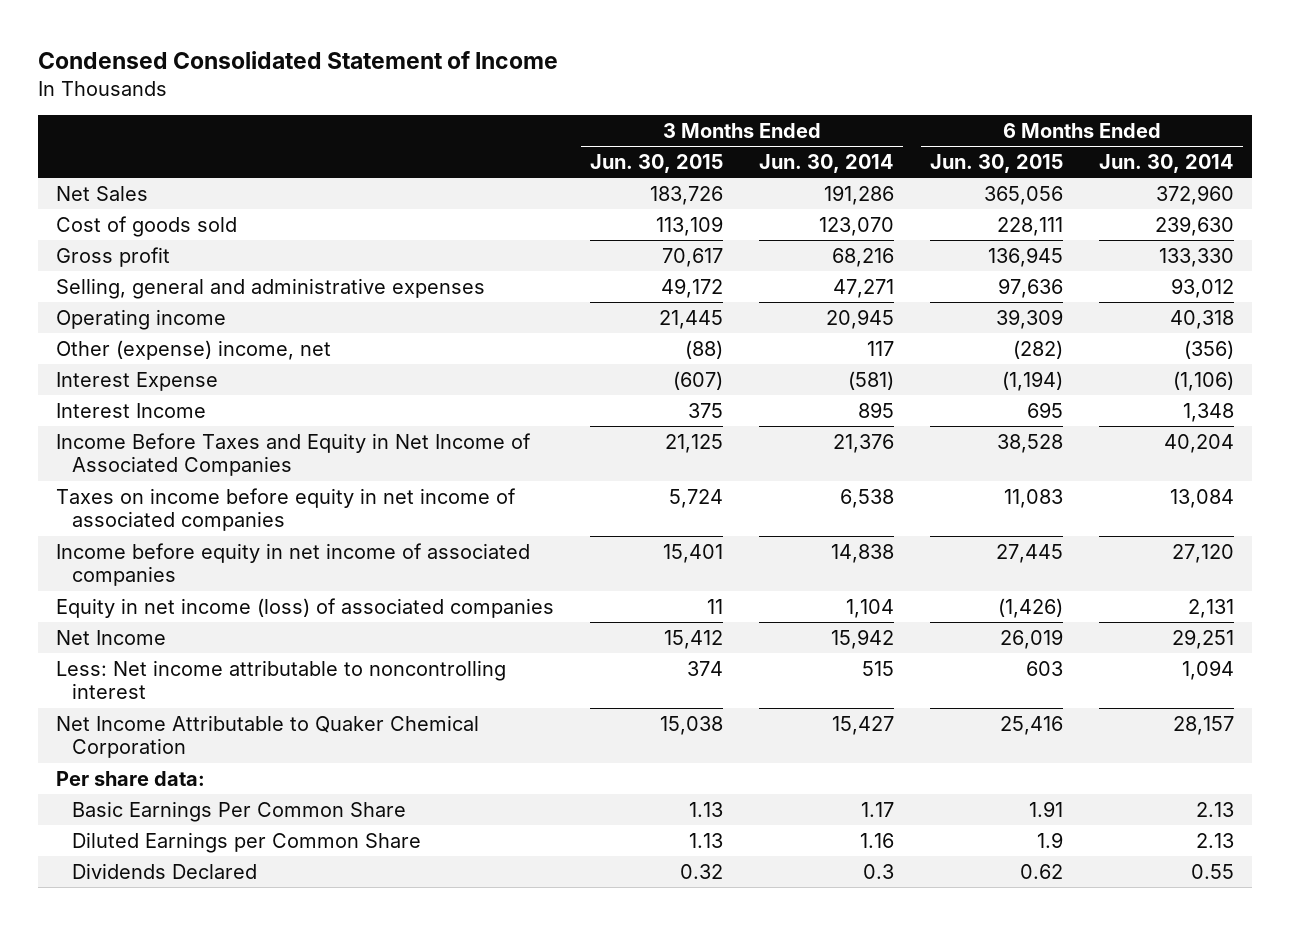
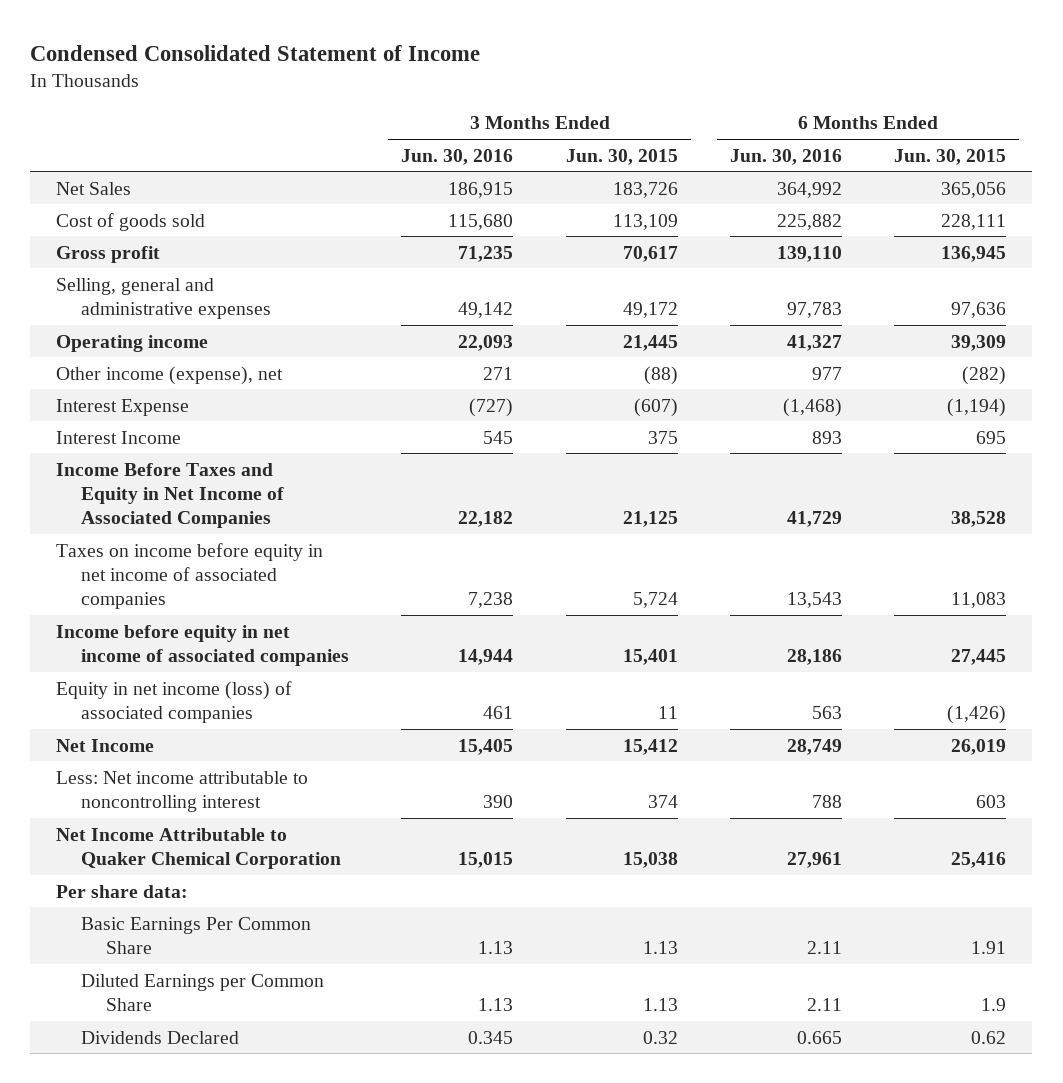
- | 3 Months Ended Jun. 30, 2015 | 3 Months Ended Jun. 30, 2014 | 6 Months Ended Jun. 30, 2015 | 6 Months Ended Jun. 30, 2014
+ | 3 Months Ended Jun. 30, 2016 | 3 Months Ended Jun. 30, 2015 | 6 Months Ended Jun. 30, 2016 | 6 Months Ended Jun. 30, 2015
- Other (expense) income, net | (88) | 117 | (282) | (356)
+ Other income (expense), net | 271 | (88) | 977 | (282)

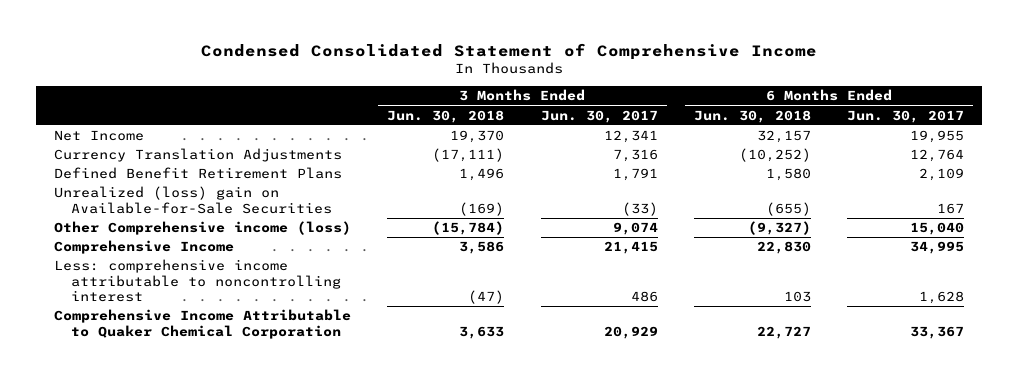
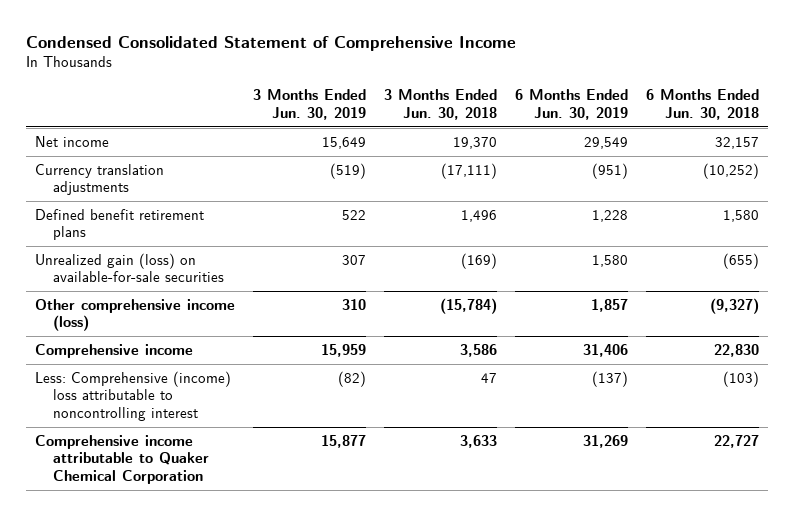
- | 3 Months Ended Jun. 30, 2018 | 3 Months Ended Jun. 30, 2017 | 6 Months Ended Jun. 30, 2018 | 6 Months Ended Jun. 30, 2017
+ | 3 Months Ended Jun. 30, 2019 | 3 Months Ended Jun. 30, 2018 | 6 Months Ended Jun. 30, 2019 | 6 Months Ended Jun. 30, 2018
- Net Income | 19,370 | 12,341 | 32,157 | 19,955
- Currency Translation Adjustments | (17,111) | 7,316 | (10,252) | 12,764
- Defined Benefit Retirement Plans | 1,496 | 1,791 | 1,580 | 2,109
- Unrealized (loss) gain on Available-for-Sale Securities | (169) | (33) | (655) | 167
- Other Comprehensive income (loss) | (15,784) | 9,074 | (9,327) | 15,040
- Comprehensive Income | 3,586 | 21,415 | 22,830 | 34,995
- Less: comprehensive income attributable to noncontrolling interest | (47) | 486 | 103 | 1,628
- Comprehensive Income Attributable to Quaker Chemical Corporation | 3,633 | 20,929 | 22,727 | 33,367
+ Net income | 15,649 | 19,370 | 29,549 | 32,157
+ Currency translation adjustments | (519) | (17,111) | (951) | (10,252)
+ Defined benefit retirement plans | 522 | 1,496 | 1,228 | 1,580
+ Unrealized gain (loss) on available-for-sale securities | 307 | (169) | 1,580 | (655)
+ Other comprehensive income (loss) | 310 | (15,784) | 1,857 | (9,327)
+ Comprehensive income | 15,959 | 3,586 | 31,406 | 22,830
+ Less: Comprehensive (income) loss attributable to noncontrolling interest | (82) | 47 | (137) | (103)
+ Comprehensive income attributable to Quaker Chemical Corporation | 15,877 | 3,633 | 31,269 | 22,727

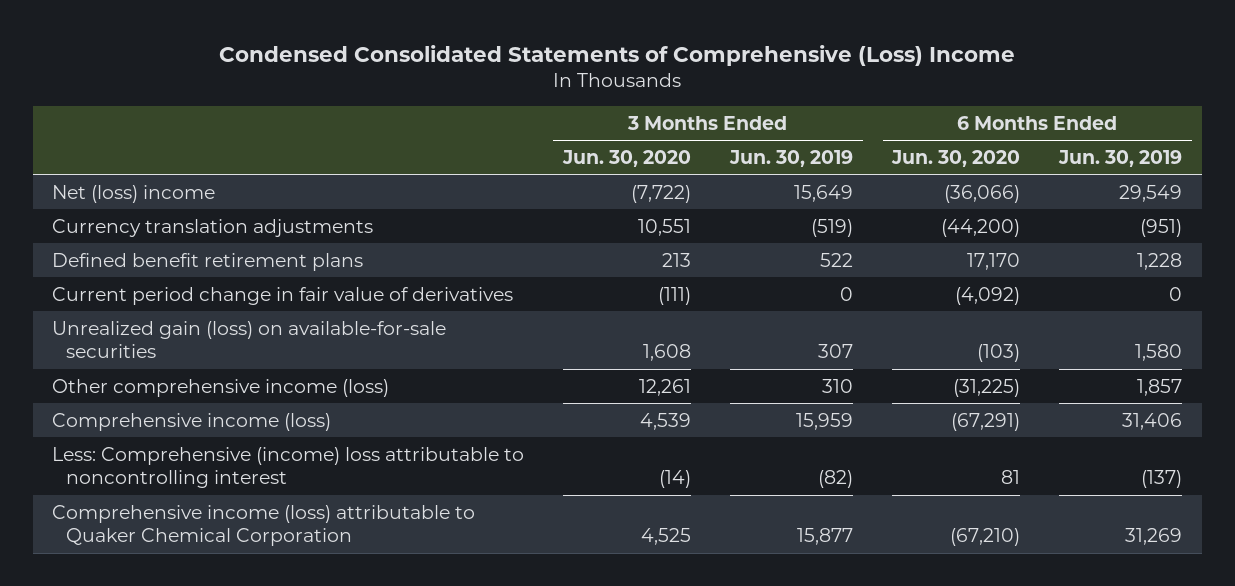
- Condensed Consolidated Statement of Comprehensive Income
+ Condensed Consolidated Statements of Comprehensive (Loss) Income
- | 3 Months Ended Jun. 30, 2019 | 3 Months Ended Jun. 30, 2018 | 6 Months Ended Jun. 30, 2019 | 6 Months Ended Jun. 30, 2018
+ | 3 Months Ended Jun. 30, 2020 | 3 Months Ended Jun. 30, 2019 | 6 Months Ended Jun. 30, 2020 | 6 Months Ended Jun. 30, 2019
- Net income | 15,649 | 19,370 | 29,549 | 32,157
+ Net (loss) income | (7,722) | 15,649 | (36,066) | 29,549
+ Current period change in fair value of derivatives | (111) | 0 | (4,092) | 0
- Comprehensive income | 15,959 | 3,586 | 31,406 | 22,830
+ Comprehensive income (loss) | 4,539 | 15,959 | (67,291) | 31,406
- Comprehensive income attributable to Quaker Chemical Corporation | 15,877 | 3,633 | 31,269 | 22,727
+ Comprehensive income (loss) attributable to Quaker Chemical Corporation | 4,525 | 15,877 | (67,210) | 31,269

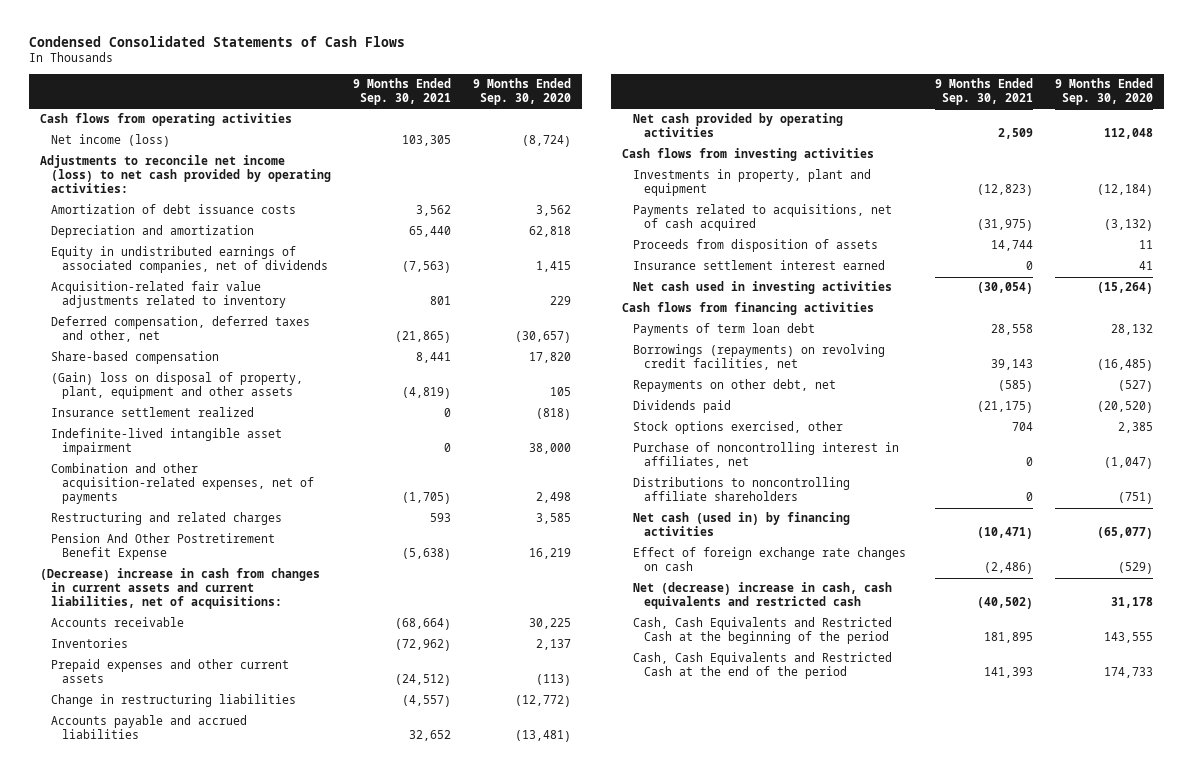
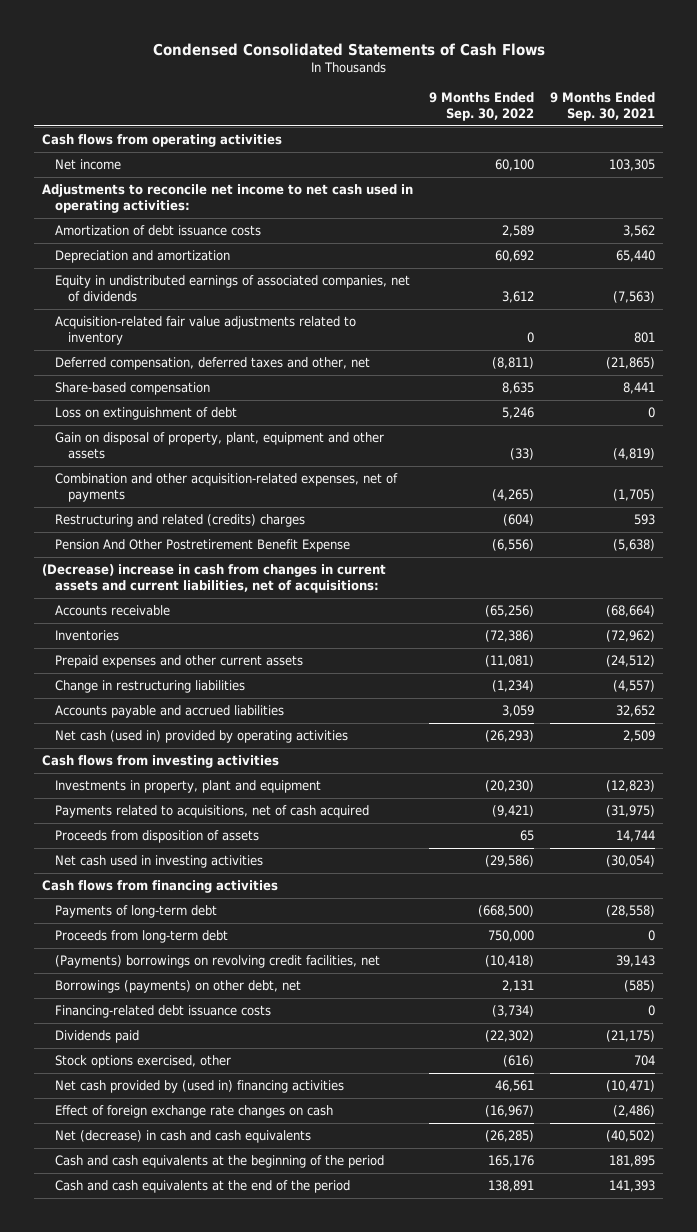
- | 9 Months Ended Sep. 30, 2021 | 9 Months Ended Sep. 30, 2020
+ | 9 Months Ended Sep. 30, 2022 | 9 Months Ended Sep. 30, 2021
- Net income (loss) | 103,305 | (8,724)
- Adjustments to reconcile net income (loss) to net cash provided by operating activities:
+ Net income | 60,100 | 103,305
+ Adjustments to reconcile net income to net cash used in operating activities:
- (Gain) loss on disposal of property, plant, equipment and other assets | (4,819) | 105
- Insurance settlement realized | 0 | (818)
- Indefinite-lived intangible asset impairment | 0 | 38,000
+ Loss on extinguishment of debt | 5,246 | 0
+ Gain on disposal of property, plant, equipment and other assets | (33) | (4,819)
- Restructuring and related charges | 593 | 3,585
+ Restructuring and related (credits) charges | (604) | 593
- Net cash provided by operating activities | 2,509 | 112,048
+ Net cash (used in) provided by operating activities | (26,293) | 2,509
- Insurance settlement interest earned | 0 | 41
- Payments of term loan debt | 28,558 | 28,132
- Borrowings (repayments) on revolving credit facilities, net | 39,143 | (16,485)
- Repayments on other debt, net | (585) | (527)
+ Payments of long-term debt | (668,500) | (28,558)
+ Proceeds from long-term debt | 750,000 | 0
+ (Payments) borrowings on revolving credit facilities, net | (10,418) | 39,143
+ Borrowings (payments) on other debt, net | 2,131 | (585)
+ Financing-related debt issuance costs | (3,734) | 0
- Purchase of noncontrolling interest in affiliates, net | 0 | (1,047)
- Distributions to noncontrolling affiliate shareholders | 0 | (751)
- Net cash (used in) by financing activities | (10,471) | (65,077)
+ Net cash provided by (used in) financing activities | 46,561 | (10,471)
- Net (decrease) increase in cash, cash equivalents and restricted cash | (40,502) | 31,178
- Cash, Cash Equivalents and Restricted Cash at the beginning of the period | 181,895 | 143,555
- Cash, Cash Equivalents and Restricted Cash at the end of the period | 141,393 | 174,733
+ Net (decrease) in cash and cash equivalents | (26,285) | (40,502)
+ Cash and cash equivalents at the beginning of the period | 165,176 | 181,895
+ Cash and cash equivalents at the end of the period | 138,891 | 141,393

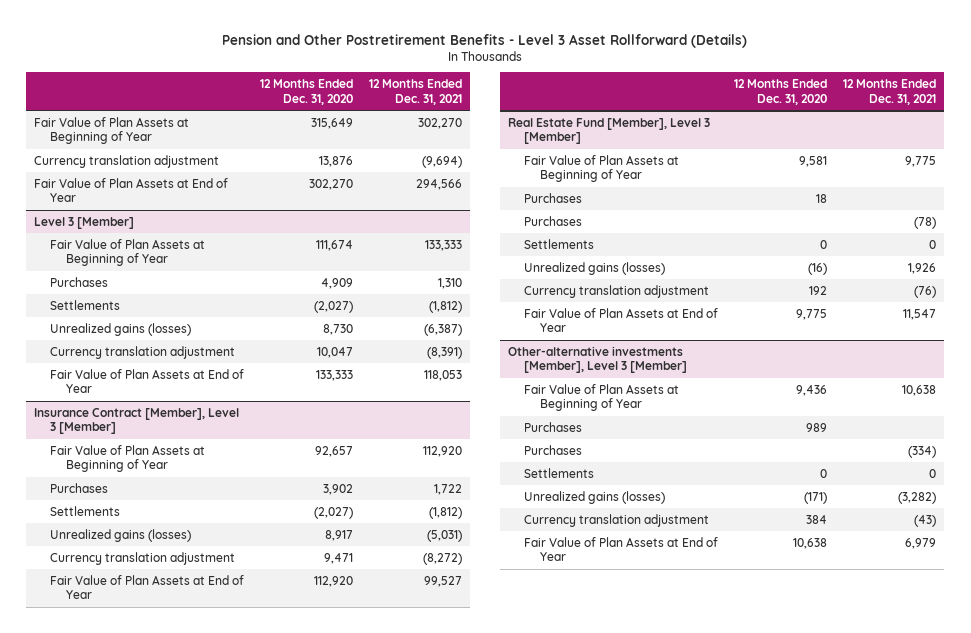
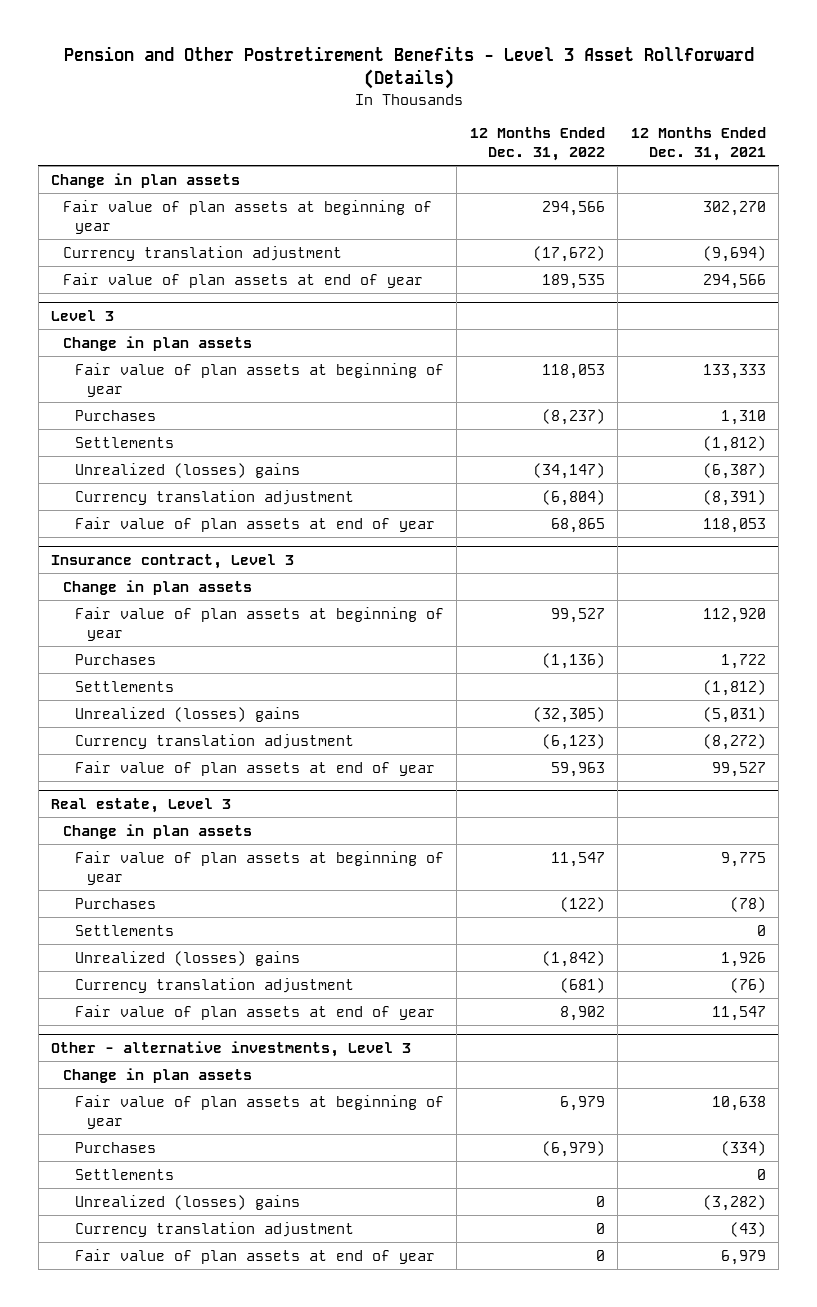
- | 12 Months Ended Dec. 31, 2020 | 12 Months Ended Dec. 31, 2021
+ | 12 Months Ended Dec. 31, 2022 | 12 Months Ended Dec. 31, 2021
- Fair Value of Plan Assets at Beginning of Year | 315,649 | 302,270
+ Change in plan assets
+ Fair value of plan assets at beginning of year | 294,566 | 302,270
- Fair Value of Plan Assets at End of Year | 302,270 | 294,566
- Level 3 [Member]
- Fair Value of Plan Assets at Beginning of Year | 111,674 | 133,333
+ Fair value of plan assets at end of year | 189,535 | 294,566
+ Level 3
+ Change in plan assets
+ Fair value of plan assets at beginning of year | 118,053 | 133,333
- Unrealized gains (losses) | 8,730 | (6,387)
+ Unrealized (losses) gains | (34,147) | (6,387)
- Fair Value of Plan Assets at End of Year | 133,333 | 118,053
- Insurance Contract [Member], Level 3 [Member]
- Fair Value of Plan Assets at Beginning of Year | 92,657 | 112,920
+ Fair value of plan assets at end of year | 68,865 | 118,053
+ Insurance contract, Level 3
+ Change in plan assets
+ Fair value of plan assets at beginning of year | 99,527 | 112,920
- Unrealized gains (losses) | 8,917 | (5,031)
+ Unrealized (losses) gains | (32,305) | (5,031)
- Fair Value of Plan Assets at End of Year | 112,920 | 99,527
- Real Estate Fund [Member], Level 3 [Member]
- Fair Value of Plan Assets at Beginning of Year | 9,581 | 9,775
- Purchases | 18 |
+ Fair value of plan assets at end of year | 59,963 | 99,527
+ Real estate, Level 3
+ Change in plan assets
+ Fair value of plan assets at beginning of year | 11,547 | 9,775
- Unrealized gains (losses) | (16) | 1,926
+ Unrealized (losses) gains | (1,842) | 1,926
- Fair Value of Plan Assets at End of Year | 9,775 | 11,547
- Other-alternative investments [Member], Level 3 [Member]
- Fair Value of Plan Assets at Beginning of Year | 9,436 | 10,638
- Purchases | 989 |
+ Fair value of plan assets at end of year | 8,902 | 11,547
+ Other - alternative investments, Level 3
+ Change in plan assets
+ Fair value of plan assets at beginning of year | 6,979 | 10,638
- Unrealized gains (losses) | (171) | (3,282)
+ Unrealized (losses) gains | 0 | (3,282)
- Fair Value of Plan Assets at End of Year | 10,638 | 6,979
+ Fair value of plan assets at end of year | 0 | 6,979

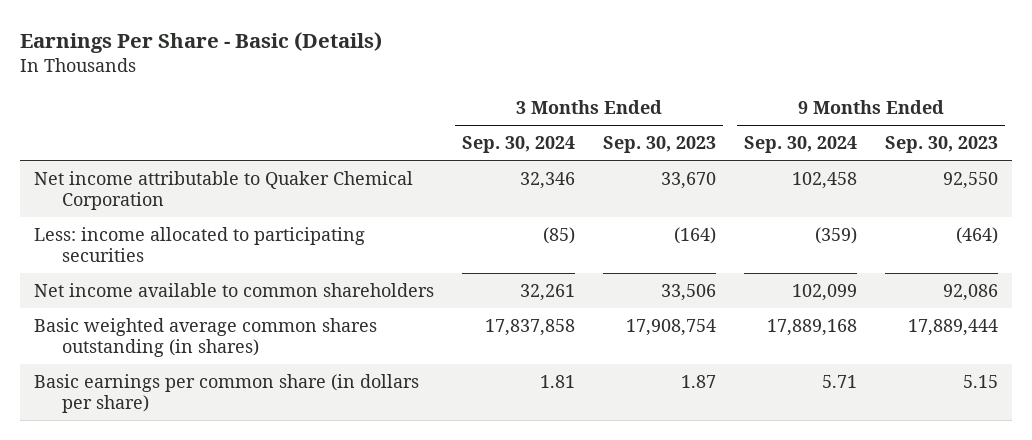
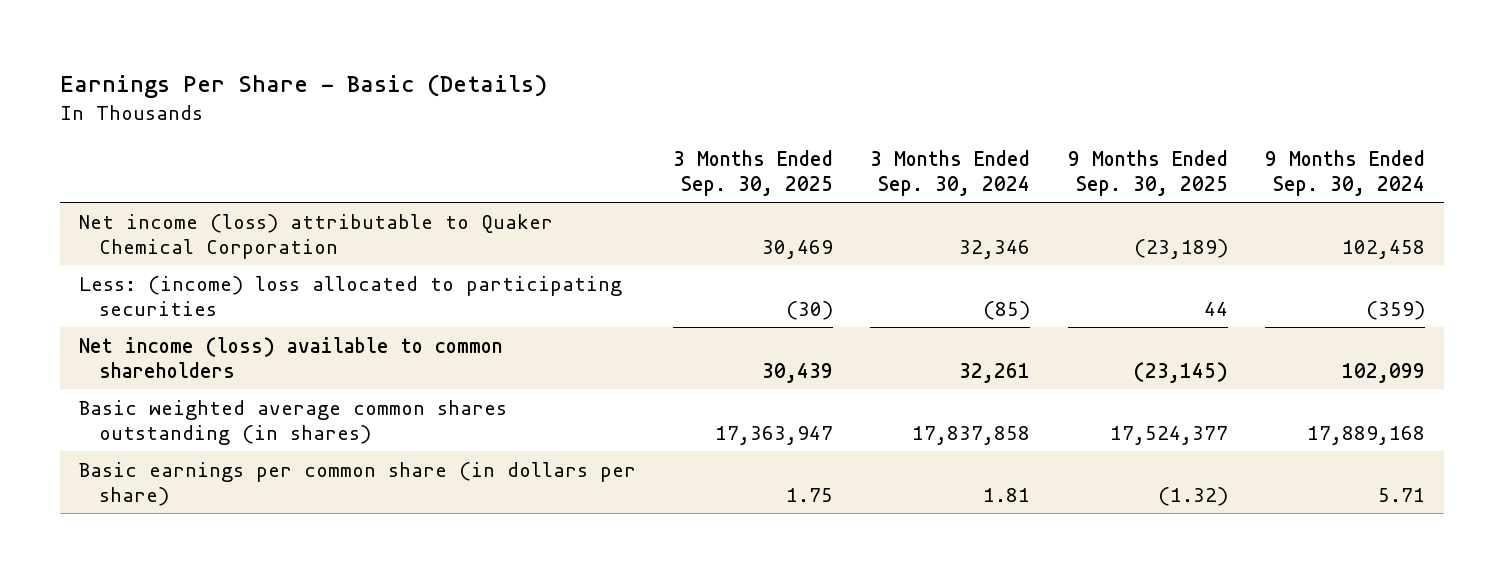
- | 3 Months Ended Sep. 30, 2024 | 3 Months Ended Sep. 30, 2023 | 9 Months Ended Sep. 30, 2024 | 9 Months Ended Sep. 30, 2023
+ | 3 Months Ended Sep. 30, 2025 | 3 Months Ended Sep. 30, 2024 | 9 Months Ended Sep. 30, 2025 | 9 Months Ended Sep. 30, 2024
- Net income attributable to Quaker Chemical Corporation | 32,346 | 33,670 | 102,458 | 92,550
- Less: income allocated to participating securities | (85) | (164) | (359) | (464)
- Net income available to common shareholders | 32,261 | 33,506 | 102,099 | 92,086
+ Net income (loss) attributable to Quaker Chemical Corporation | 30,469 | 32,346 | (23,189) | 102,458
+ Less: (income) loss allocated to participating securities | (30) | (85) | 44 | (359)
+ Net income (loss) available to common shareholders | 30,439 | 32,261 | (23,145) | 102,099

